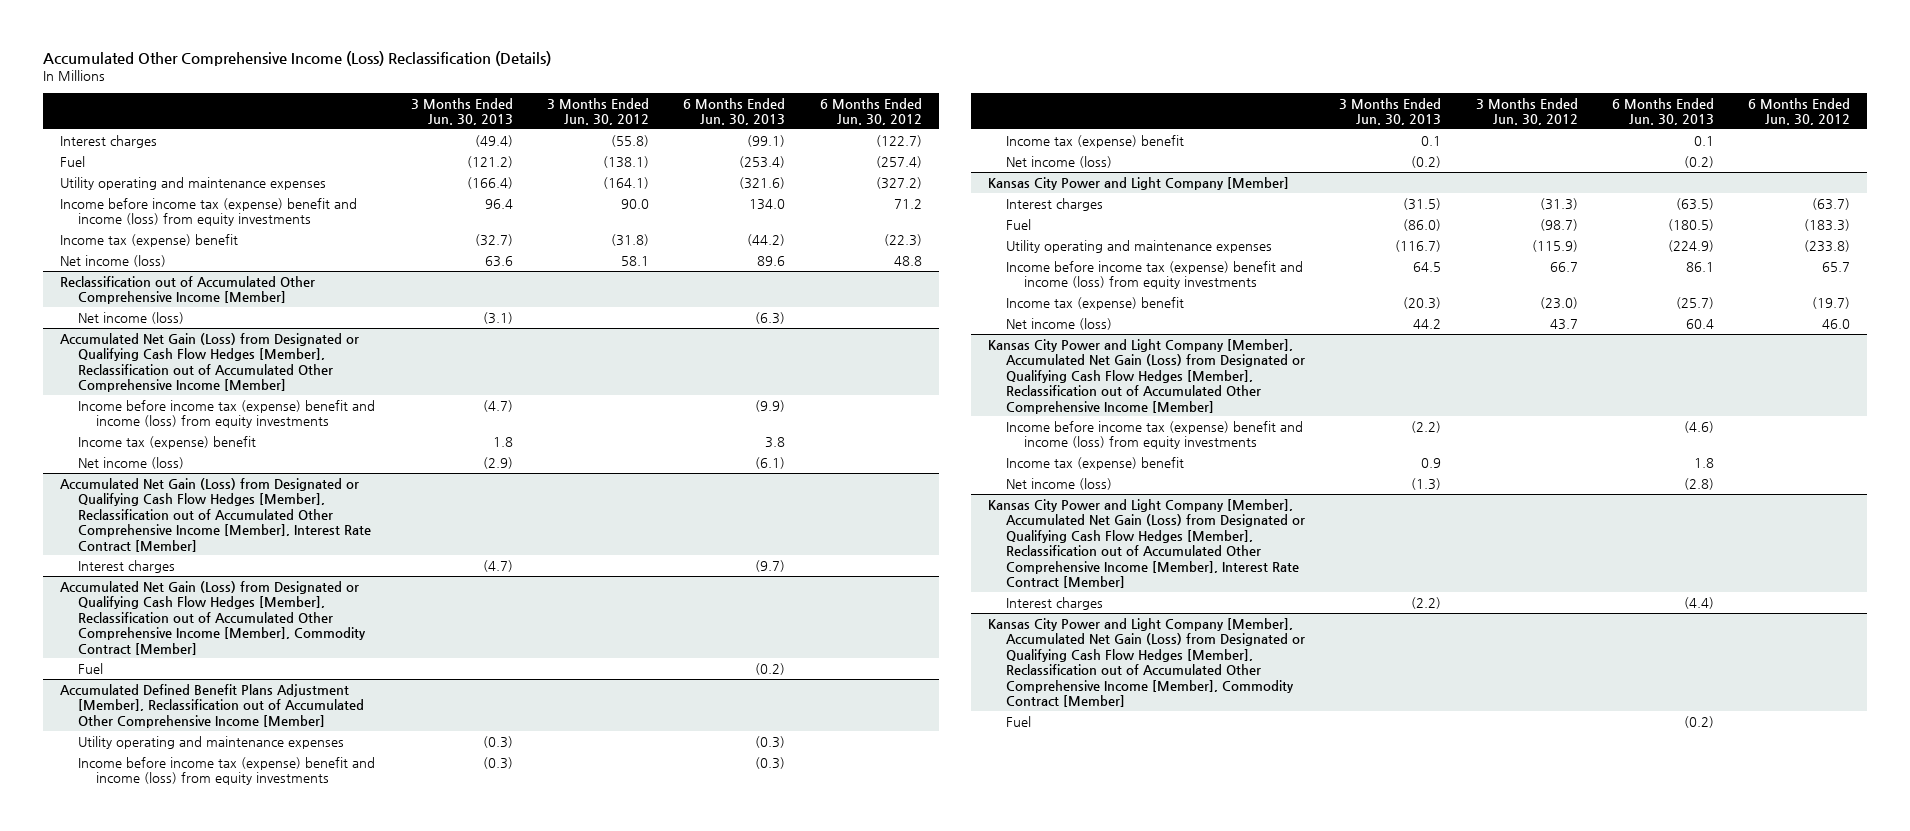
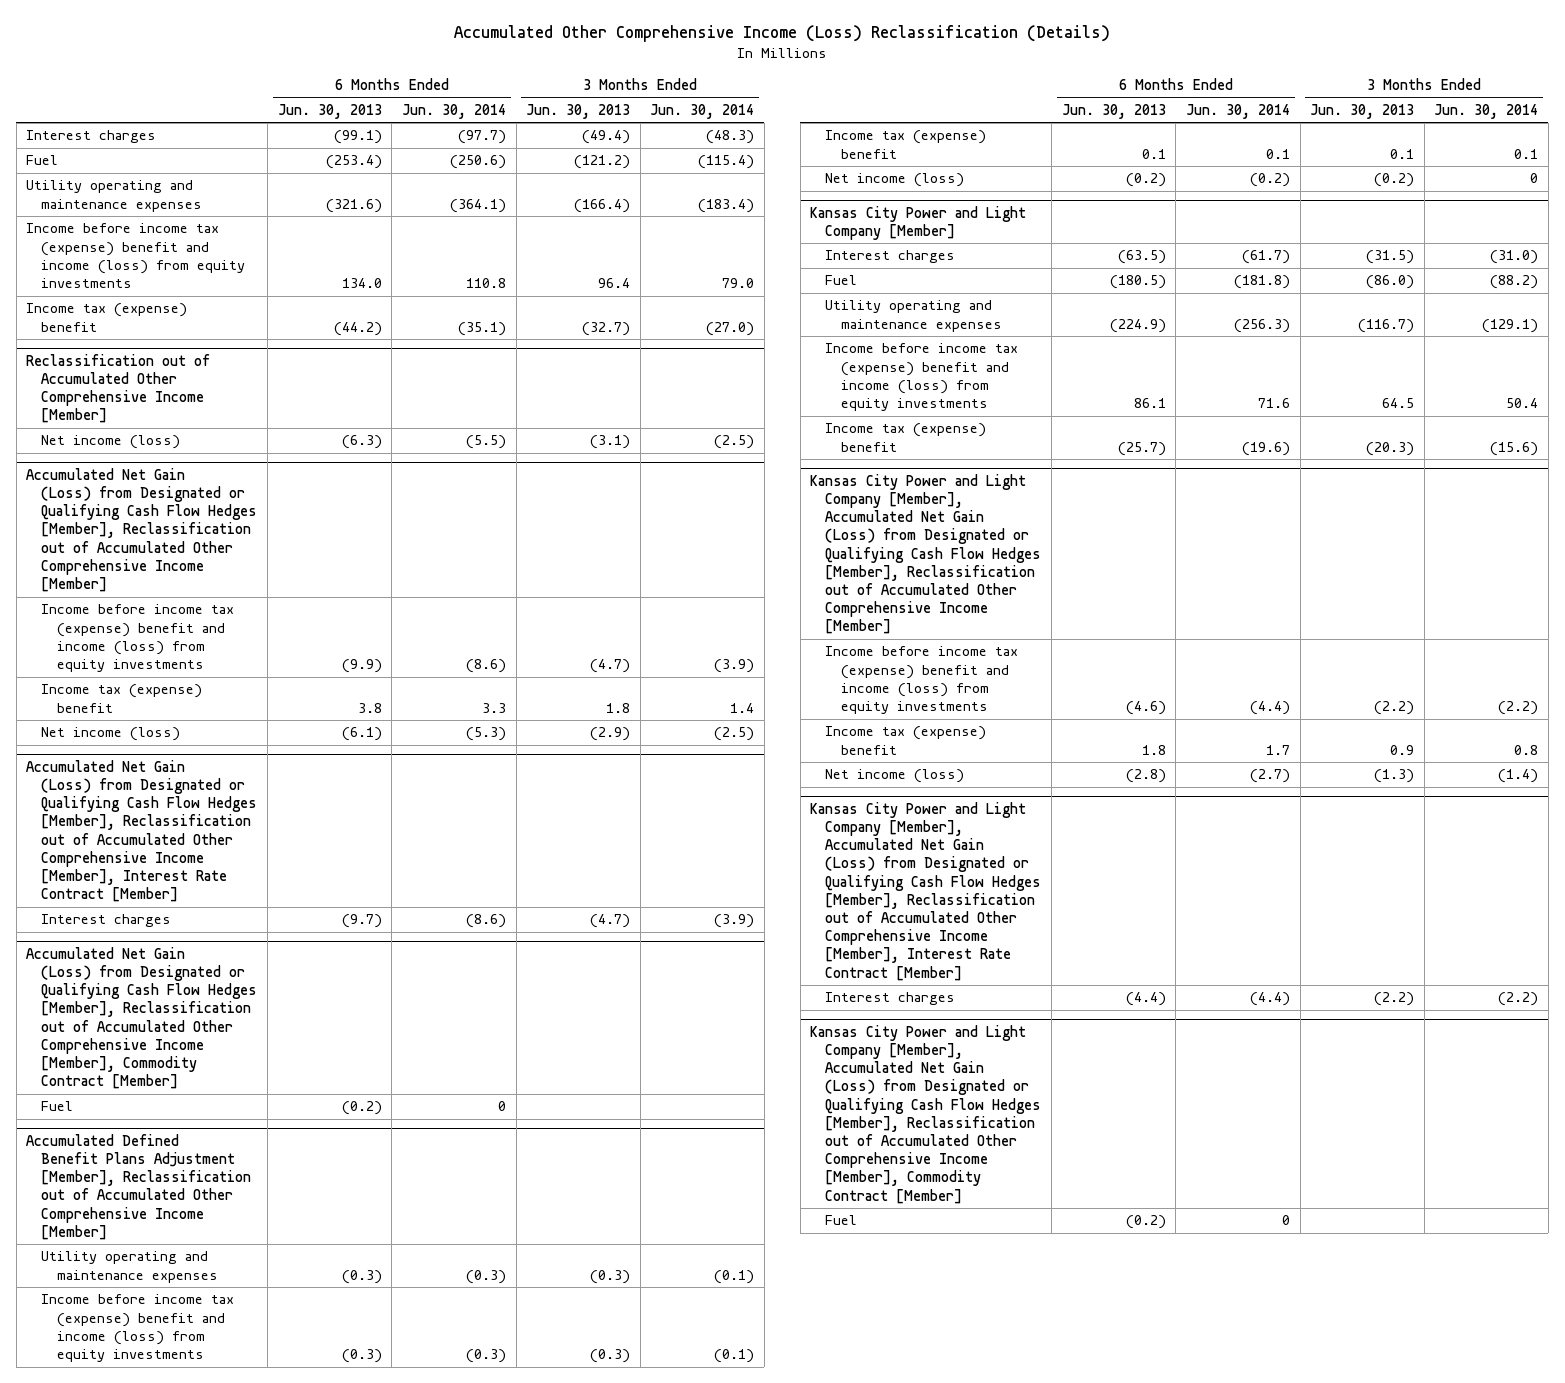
- | 3 Months Ended Jun. 30, 2013 | 3 Months Ended Jun. 30, 2012 | 6 Months Ended Jun. 30, 2013 | 6 Months Ended Jun. 30, 2012
+ | 6 Months Ended Jun. 30, 2013 | 6 Months Ended Jun. 30, 2014 | 3 Months Ended Jun. 30, 2013 | 3 Months Ended Jun. 30, 2014
- Net income (loss) | 63.6 | 58.1 | 89.6 | 48.8
@ Kansas City Power and Light Company [Member]
- Net income (loss) | 44.2 | 43.7 | 60.4 | 46.0

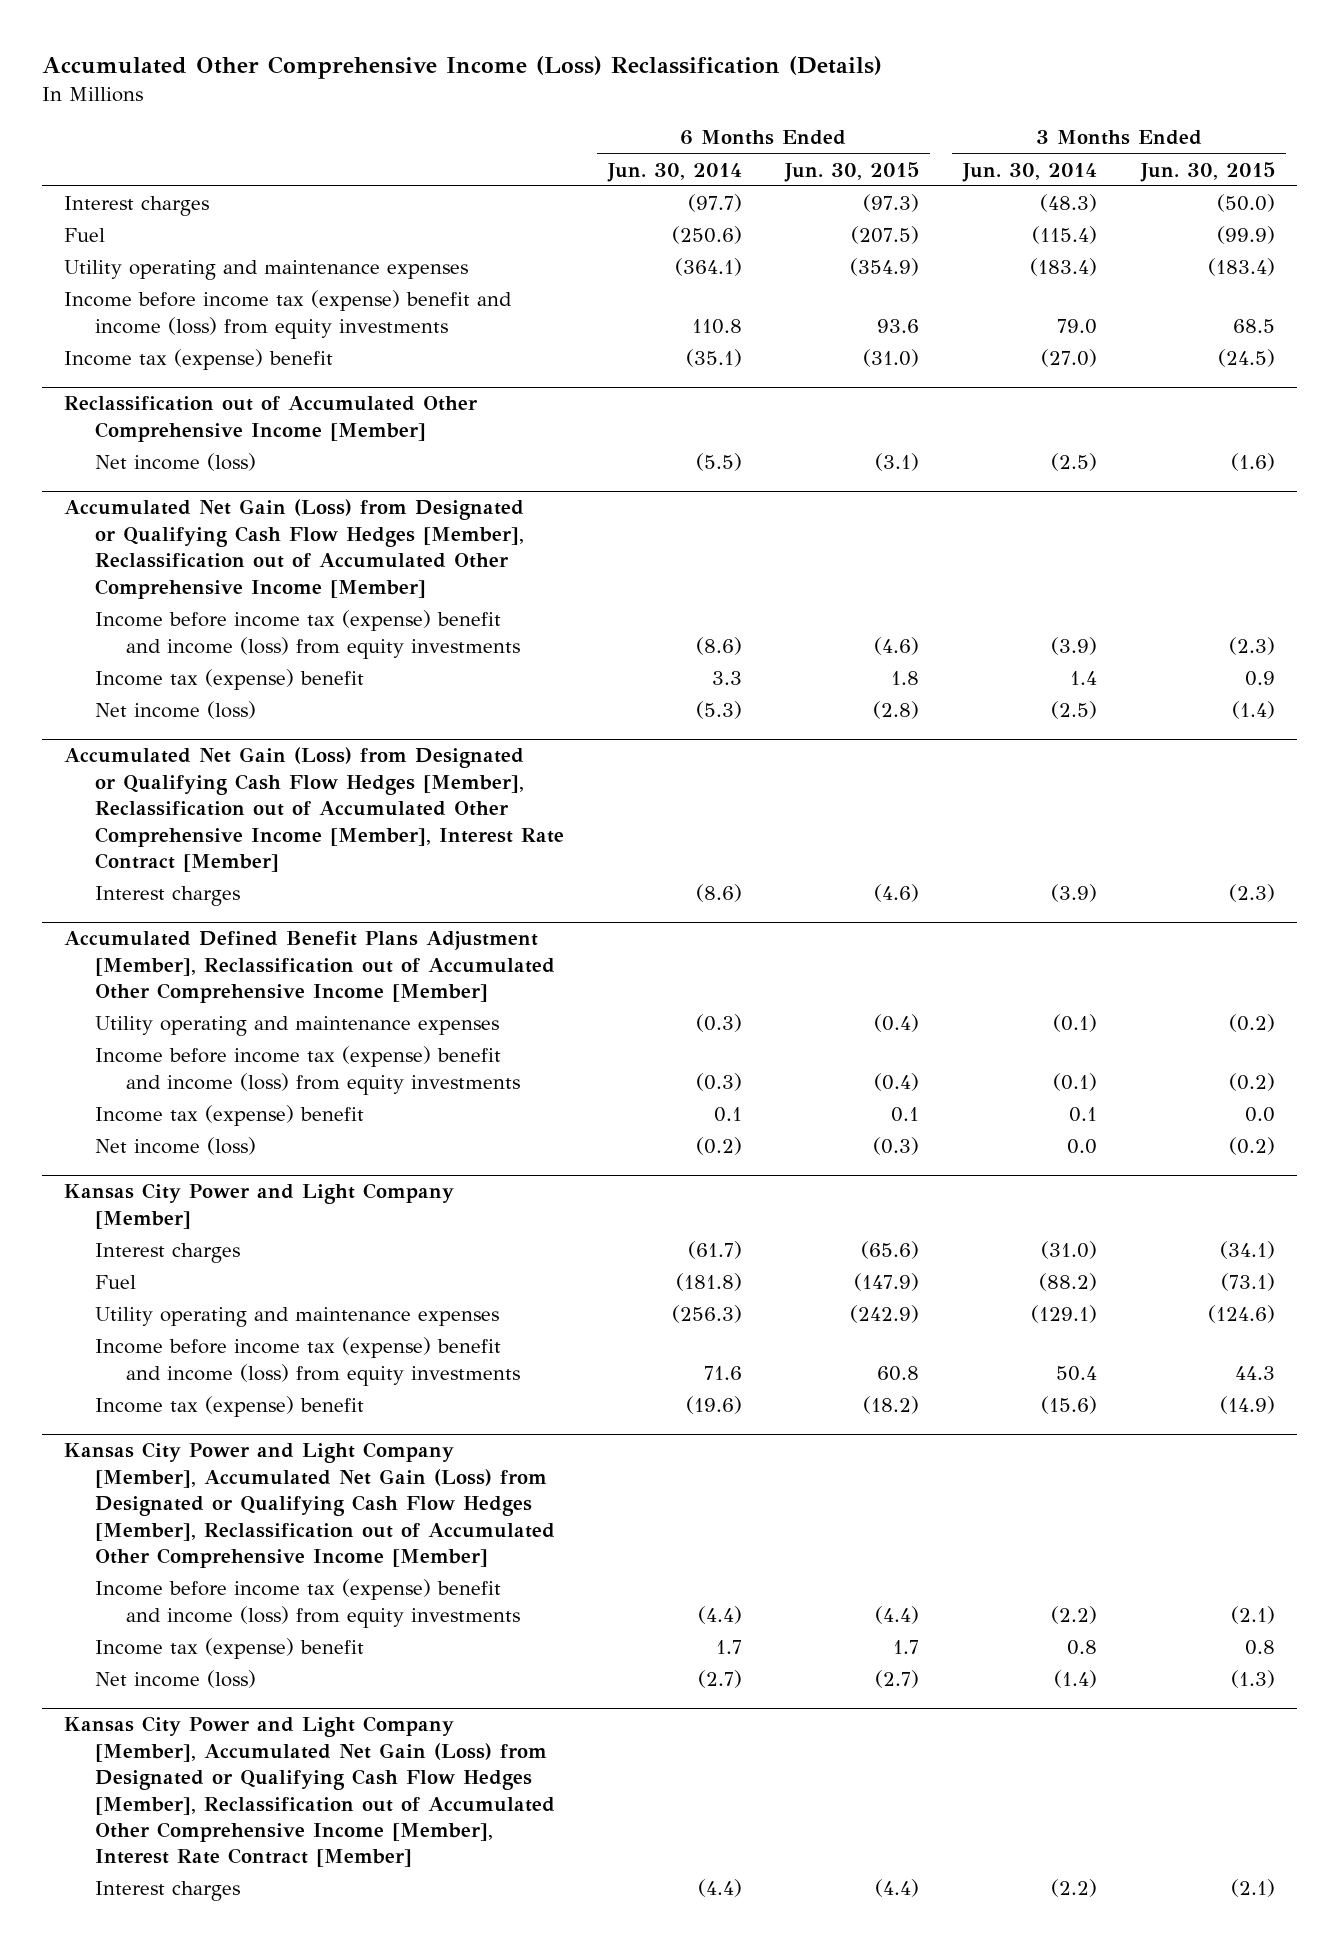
- | 6 Months Ended Jun. 30, 2013 | 6 Months Ended Jun. 30, 2014 | 3 Months Ended Jun. 30, 2013 | 3 Months Ended Jun. 30, 2014
+ | 6 Months Ended Jun. 30, 2014 | 6 Months Ended Jun. 30, 2015 | 3 Months Ended Jun. 30, 2014 | 3 Months Ended Jun. 30, 2015
- Accumulated Net Gain (Loss) from Designated or Qualifying Cash Flow Hedges [Member], Reclassification out of Accumulated Other Comprehensive Income [Member], Commodity Contract [Member]
- Fuel | (0.2) | 0 | |
@ Accumulated Defined Benefit Plans Adjustment [Member], Reclassification out of Accumulated Other Comprehensive Income [Member]
- Net income (loss) | (0.2) | (0.2) | (0.2) | 0
+ Net income (loss) | (0.2) | (0.3) | 0.0 | (0.2)
- Kansas City Power and Light Company [Member], Accumulated Net Gain (Loss) from Designated or Qualifying Cash Flow Hedges [Member], Reclassification out of Accumulated Other Comprehensive Income [Member], Commodity Contract [Member]
- Fuel | (0.2) | 0 | |

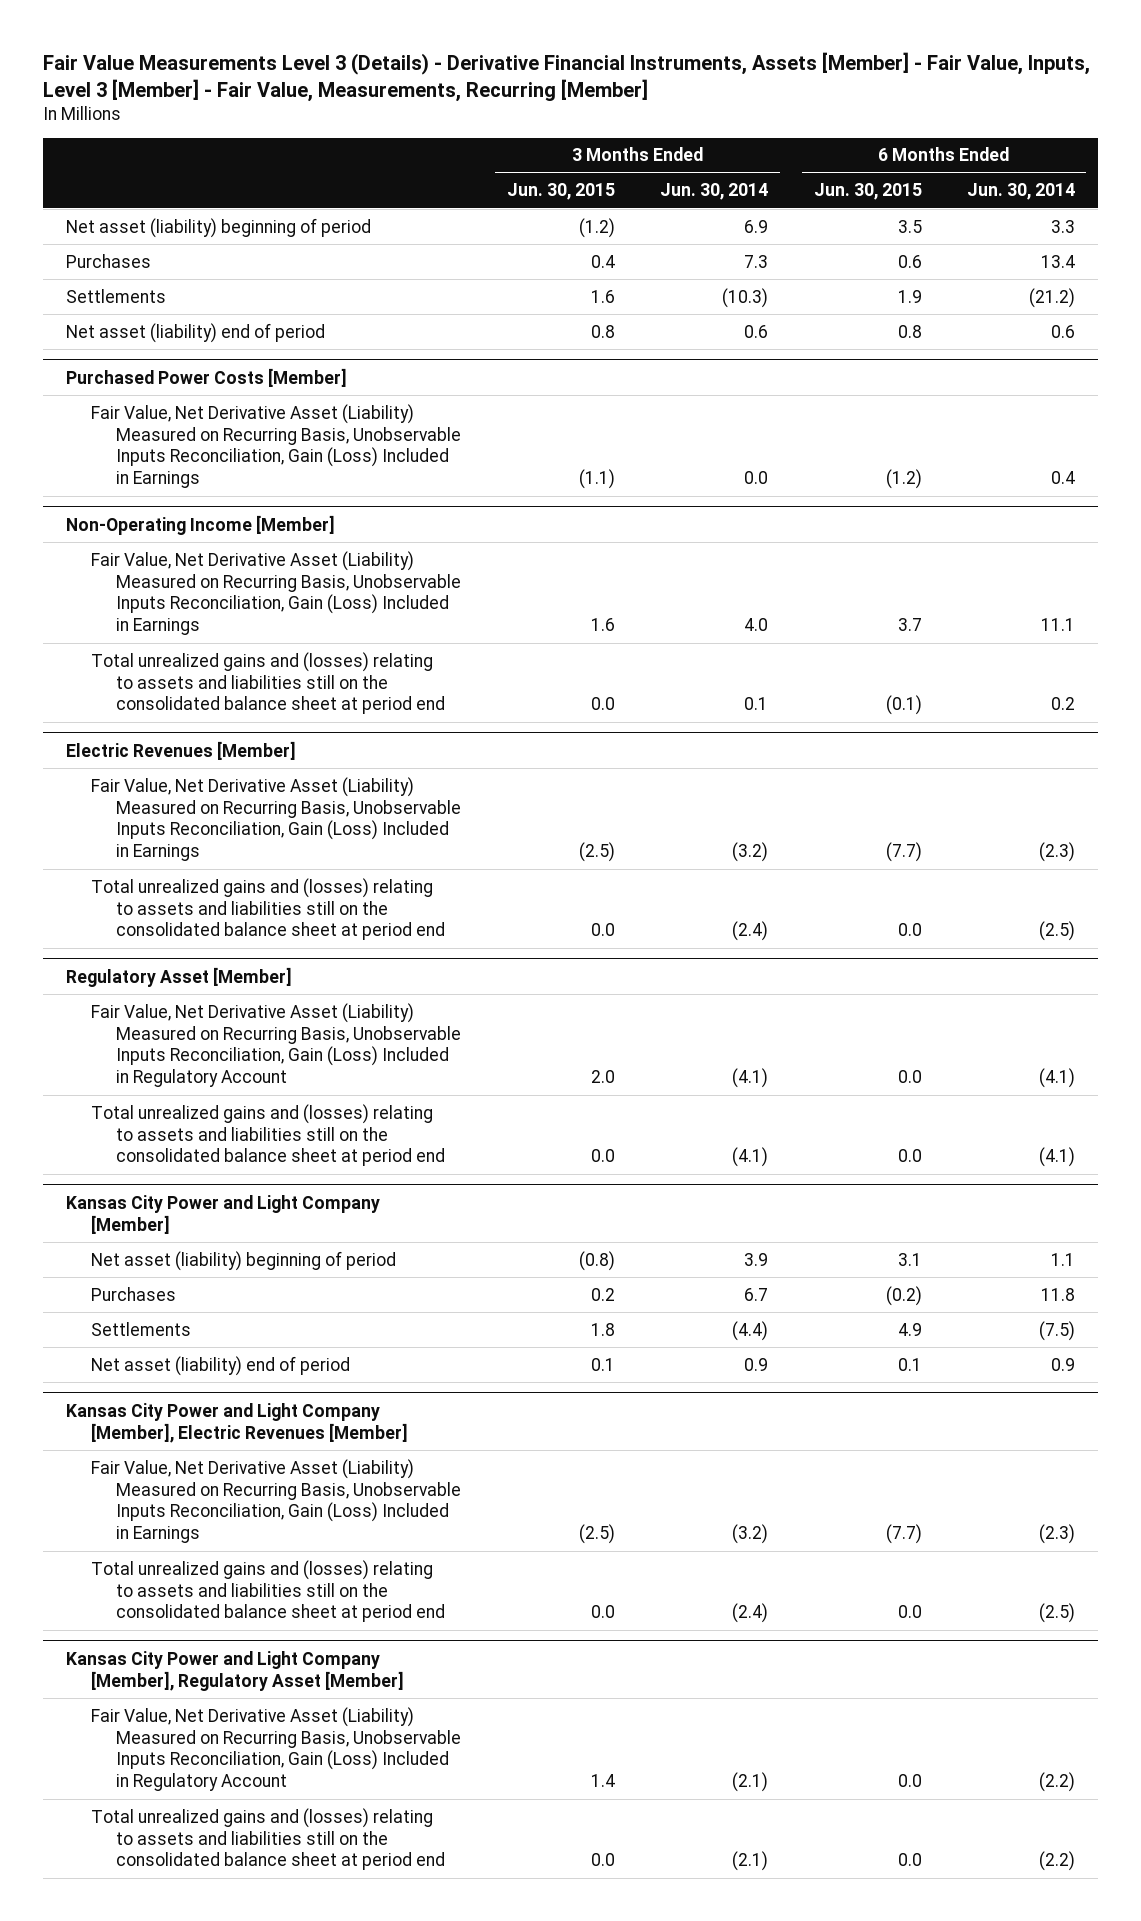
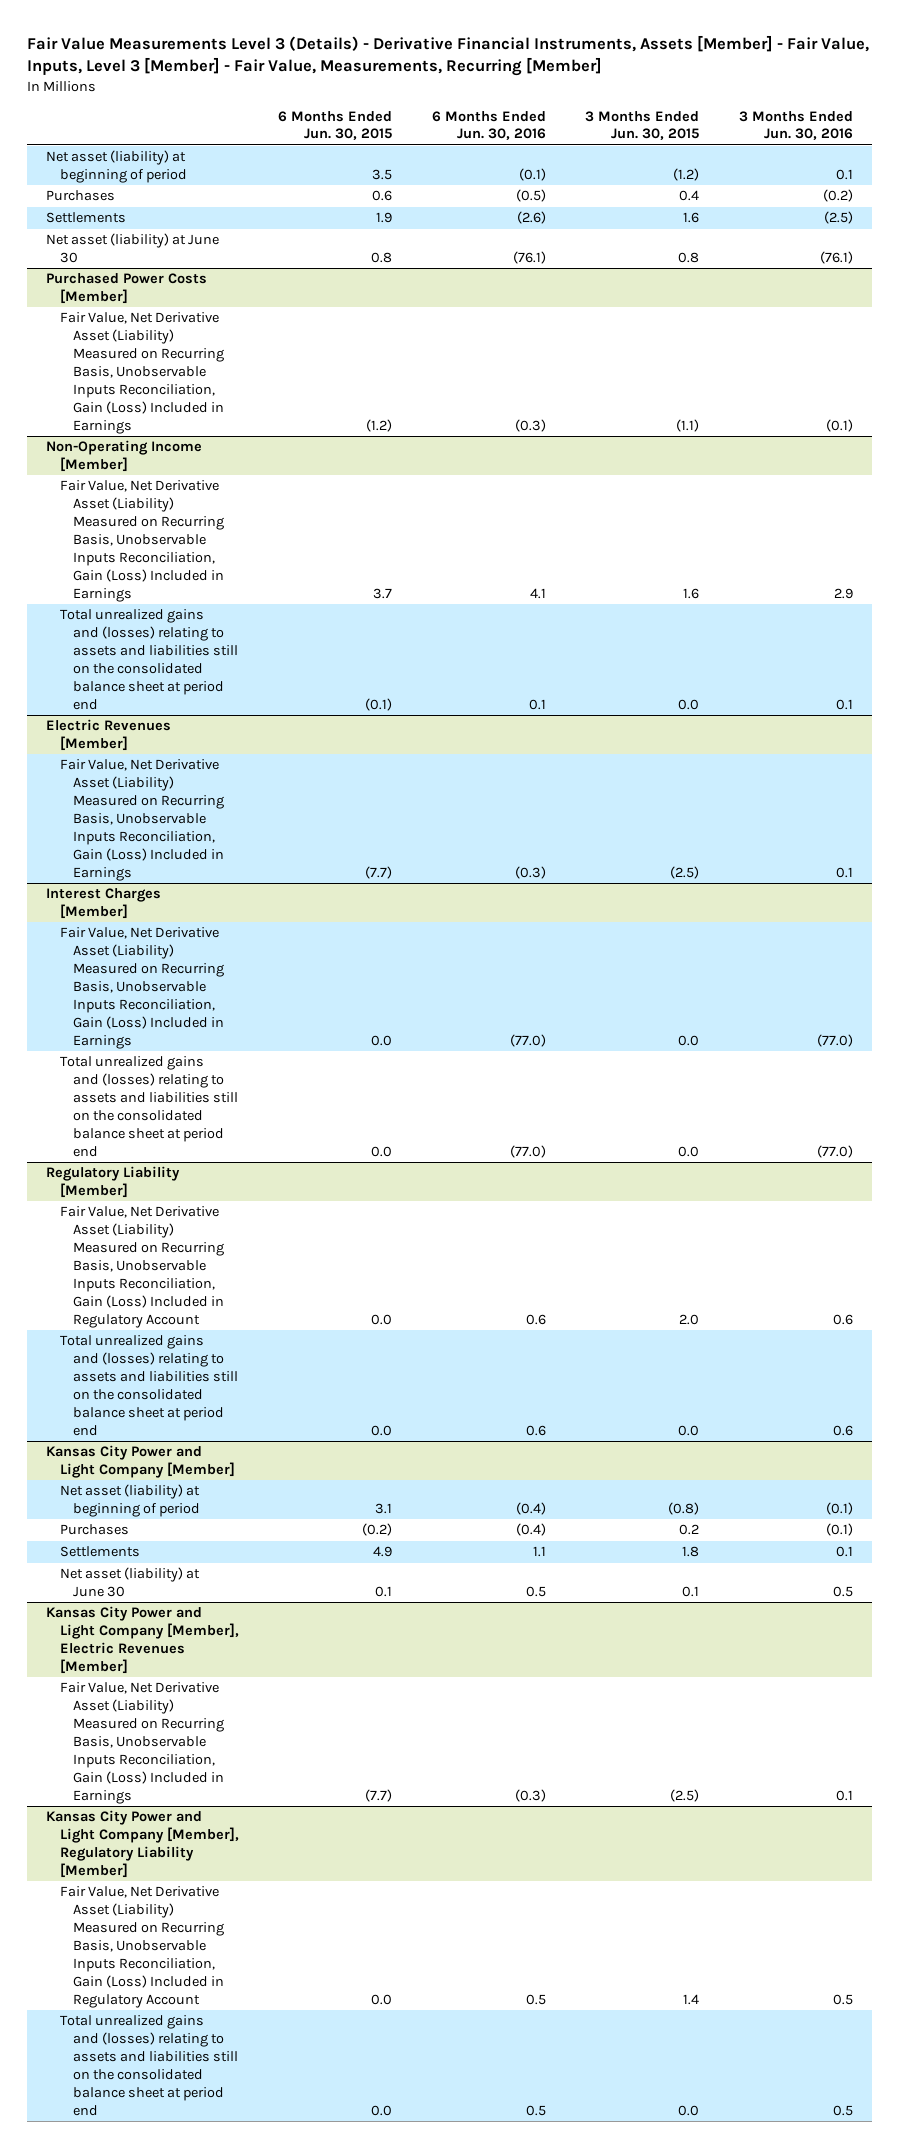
- | 3 Months Ended Jun. 30, 2015 | 3 Months Ended Jun. 30, 2014 | 6 Months Ended Jun. 30, 2015 | 6 Months Ended Jun. 30, 2014
+ | 6 Months Ended Jun. 30, 2015 | 6 Months Ended Jun. 30, 2016 | 3 Months Ended Jun. 30, 2015 | 3 Months Ended Jun. 30, 2016
- Net asset (liability) beginning of period | (1.2) | 6.9 | 3.5 | 3.3
+ Net asset (liability) at beginning of period | 3.5 | (0.1) | (1.2) | 0.1
- Net asset (liability) end of period | 0.8 | 0.6 | 0.8 | 0.6
+ Net asset (liability) at June 30 | 0.8 | (76.1) | 0.8 | (76.1)
+ Interest Charges [Member]
+ Fair Value, Net Derivative Asset (Liability) Measured on Recurring Basis, Unobservable Inputs Reconciliation, Gain (Loss) Included in Earnings | 0.0 | (77.0) | 0.0 | (77.0)
- Regulatory Asset [Member]
+ Regulatory Liability [Member]
@ Kansas City Power and Light Company [Member]
- Net asset (liability) beginning of period | (0.8) | 3.9 | 3.1 | 1.1
+ Net asset (liability) at beginning of period | 3.1 | (0.4) | (0.8) | (0.1)
- Net asset (liability) end of period | 0.1 | 0.9 | 0.1 | 0.9
+ Net asset (liability) at June 30 | 0.1 | 0.5 | 0.1 | 0.5
@ Kansas City Power and Light Company [Member], Electric Revenues [Member]
- Total unrealized gains and (losses) relating to assets and liabilities still on the consolidated balance sheet at period end | 0.0 | (2.4) | 0.0 | (2.5)
- Kansas City Power and Light Company [Member], Regulatory Asset [Member]
+ Kansas City Power and Light Company [Member], Regulatory Liability [Member]

